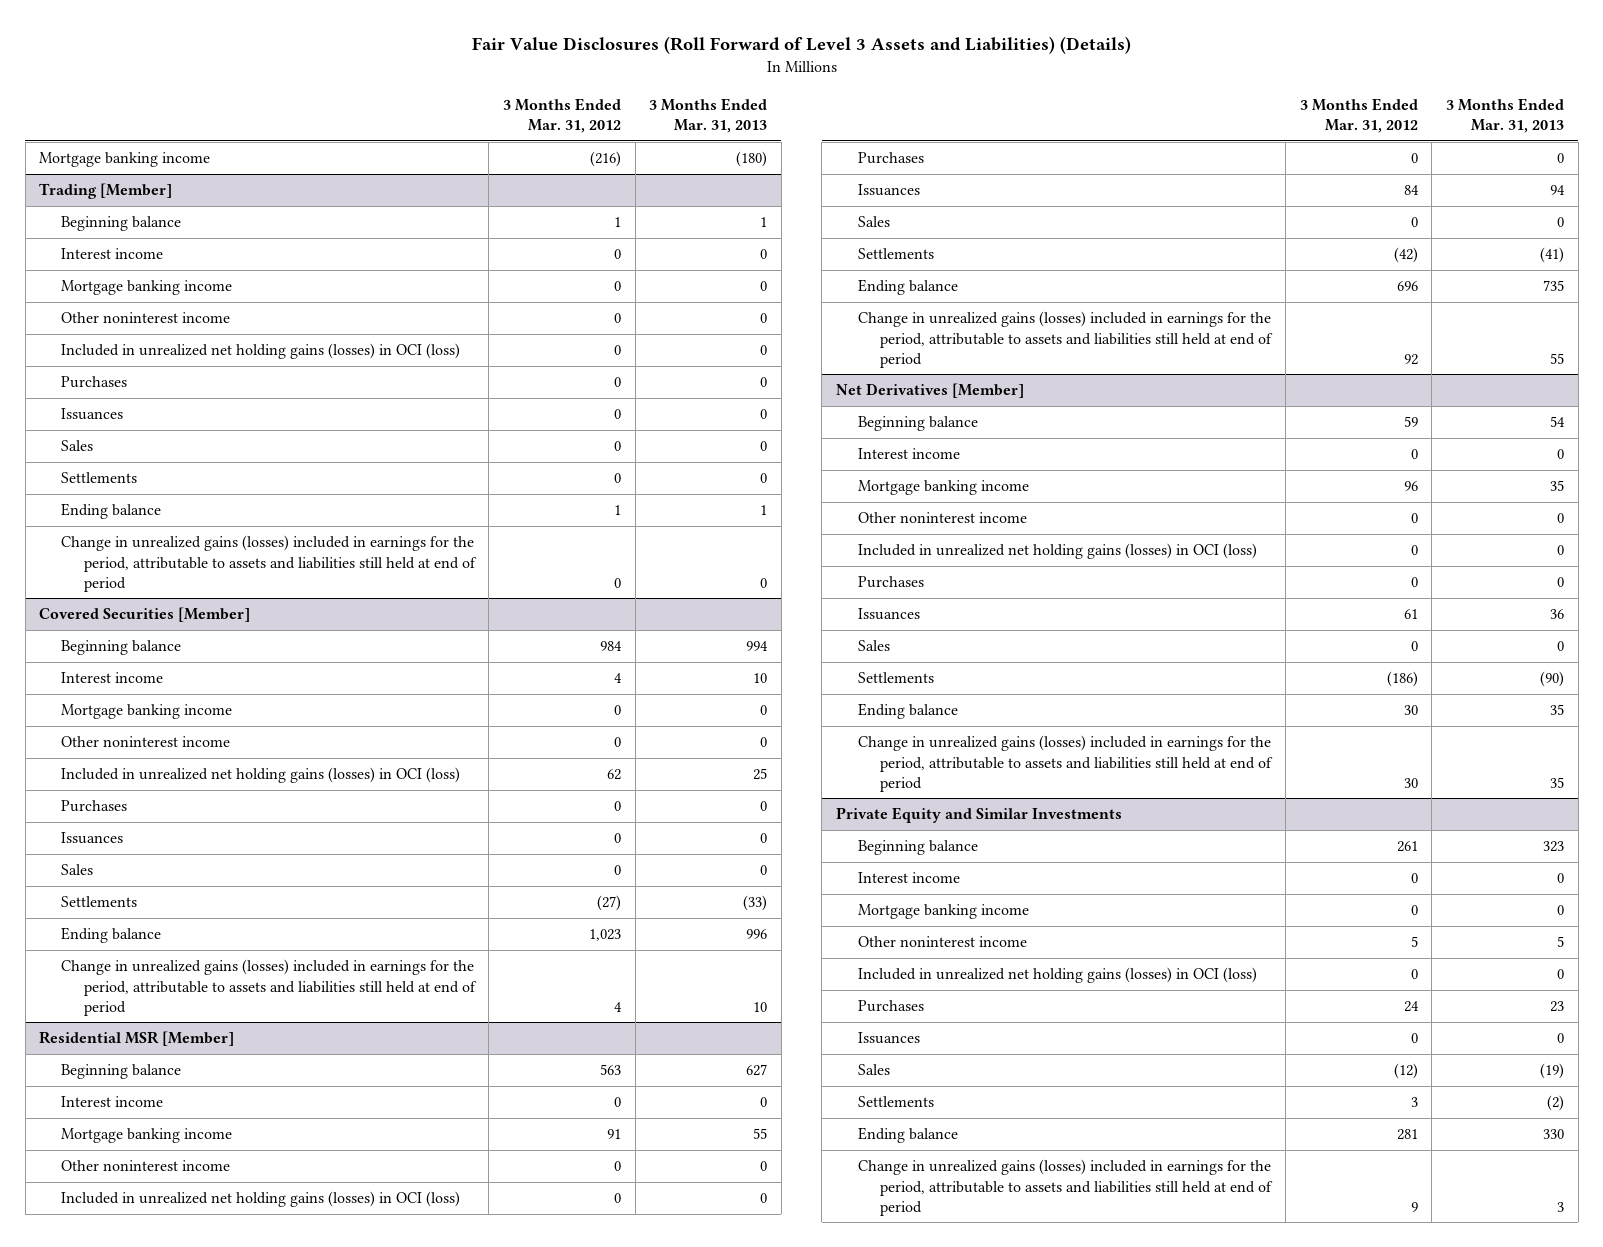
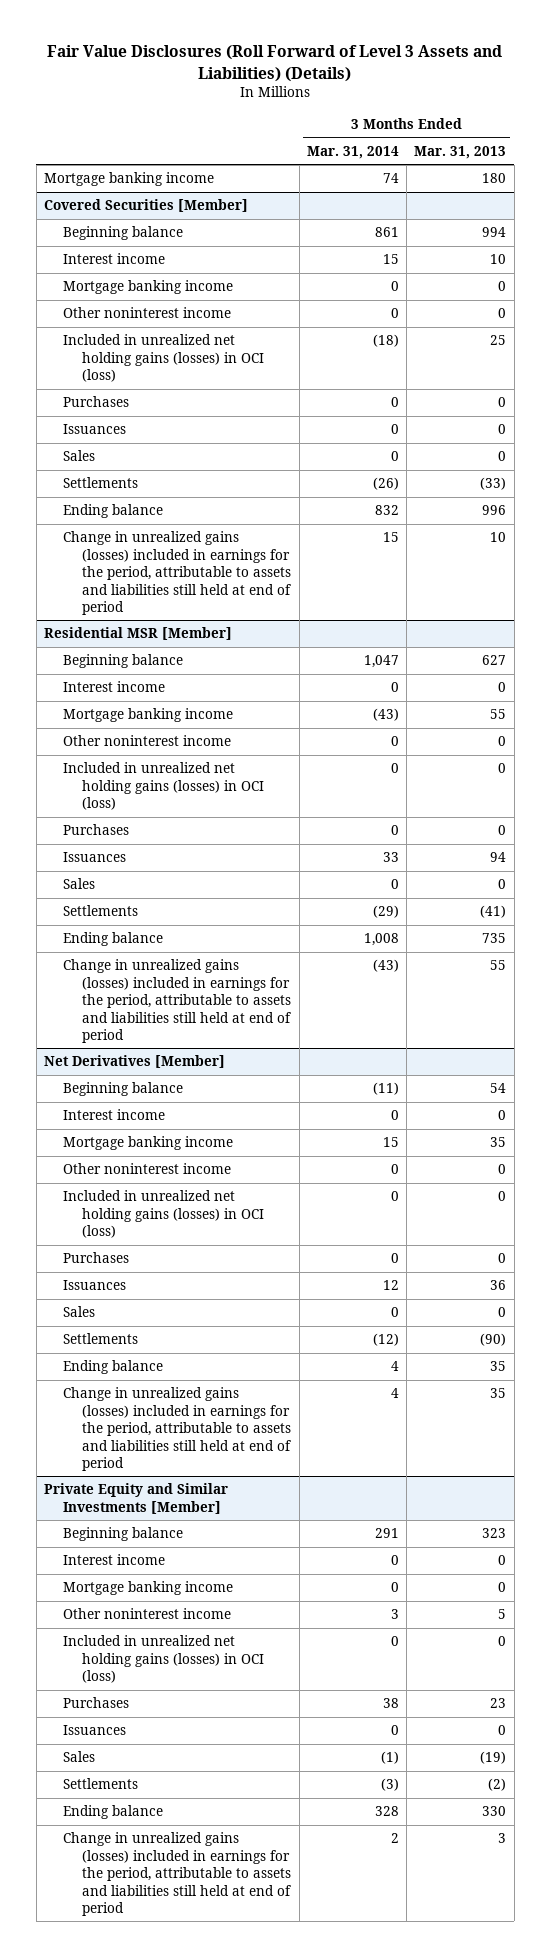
- | 3 Months Ended Mar. 31, 2012 | 3 Months Ended Mar. 31, 2013
+ | 3 Months Ended Mar. 31, 2014 | 3 Months Ended Mar. 31, 2013
- Mortgage banking income | (216) | (180)
- Trading [Member]
- Beginning balance | 1 | 1
- Interest income | 0 | 0
- Mortgage banking income | 0 | 0
- Other noninterest income | 0 | 0
- Included in unrealized net holding gains (losses) in OCI (loss) | 0 | 0
- Purchases | 0 | 0
- Issuances | 0 | 0
- Sales | 0 | 0
- Settlements | 0 | 0
- Ending balance | 1 | 1
- Change in unrealized gains (losses) included in earnings for the period, attributable to assets and liabilities still held at end of period | 0 | 0
+ Mortgage banking income | 74 | 180
- Private Equity and Similar Investments
+ Private Equity and Similar Investments [Member]

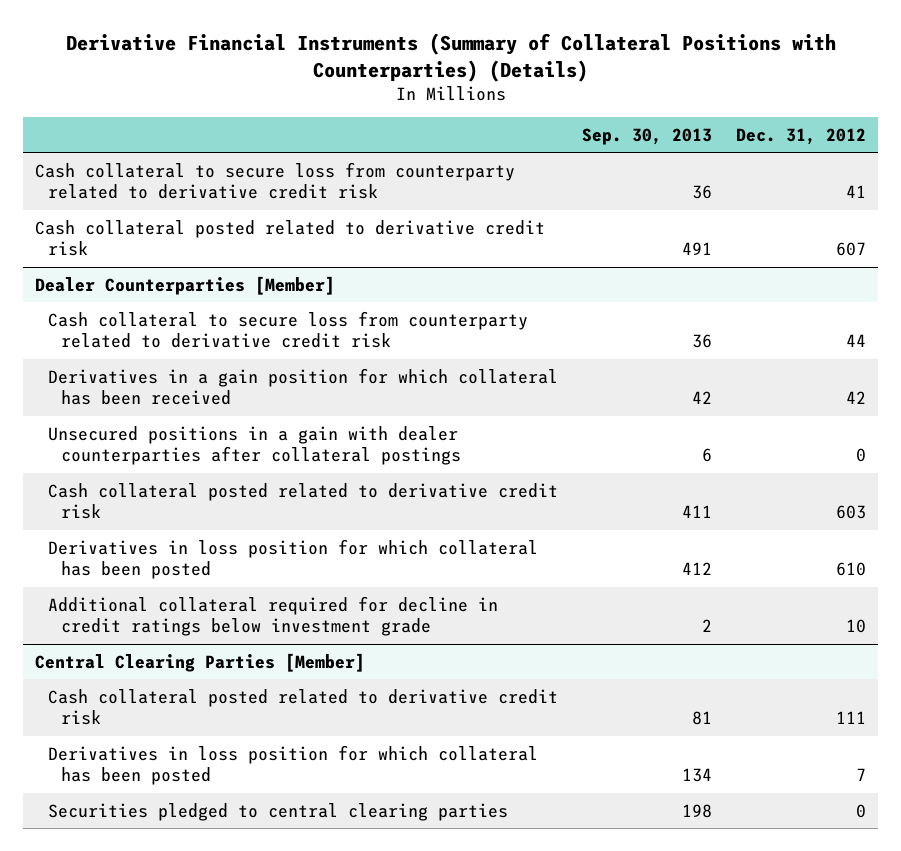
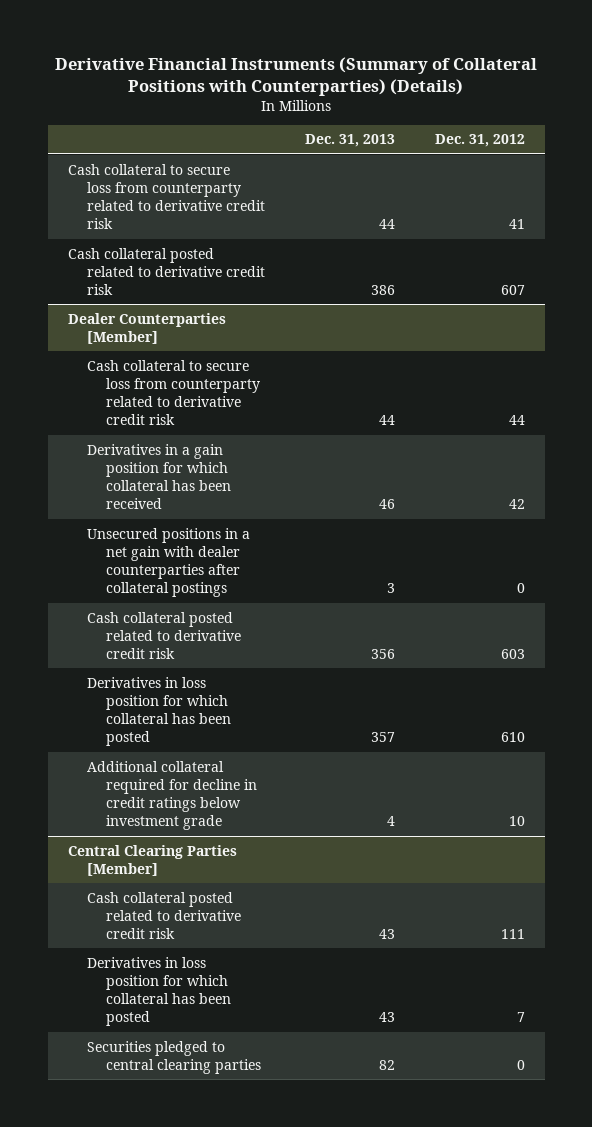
- | Sep. 30, 2013 | Dec. 31, 2012
+ | Dec. 31, 2013 | Dec. 31, 2012
@ Dealer Counterparties [Member]
- Unsecured positions in a gain with dealer counterparties after collateral postings | 6 | 0
+ Unsecured positions in a net gain with dealer counterparties after collateral postings | 3 | 0

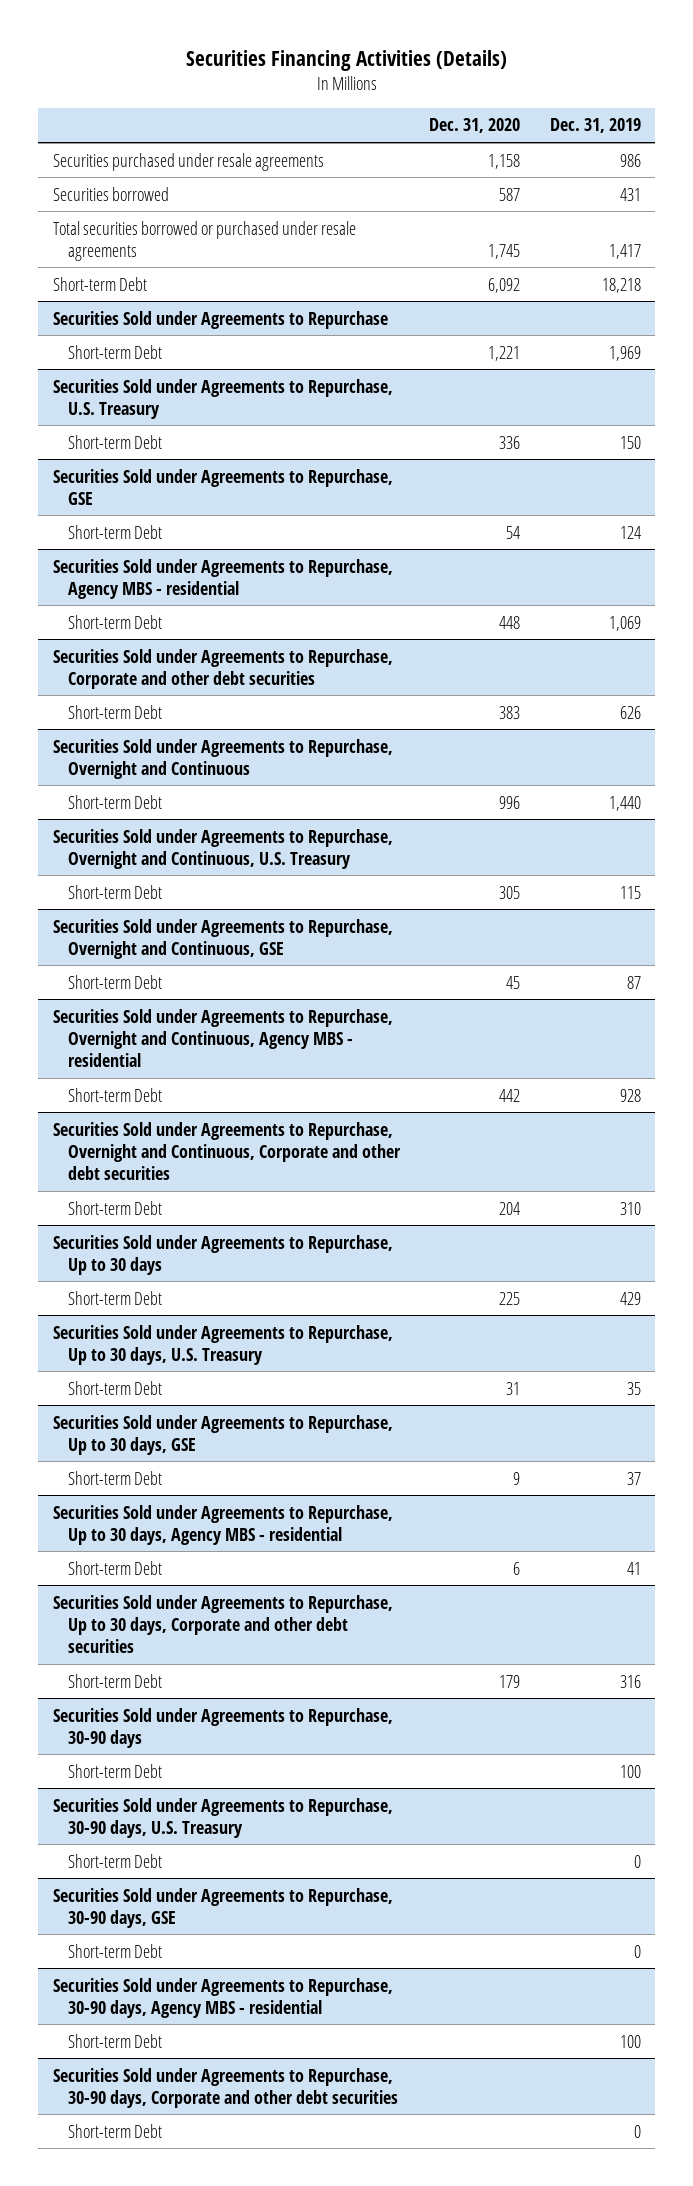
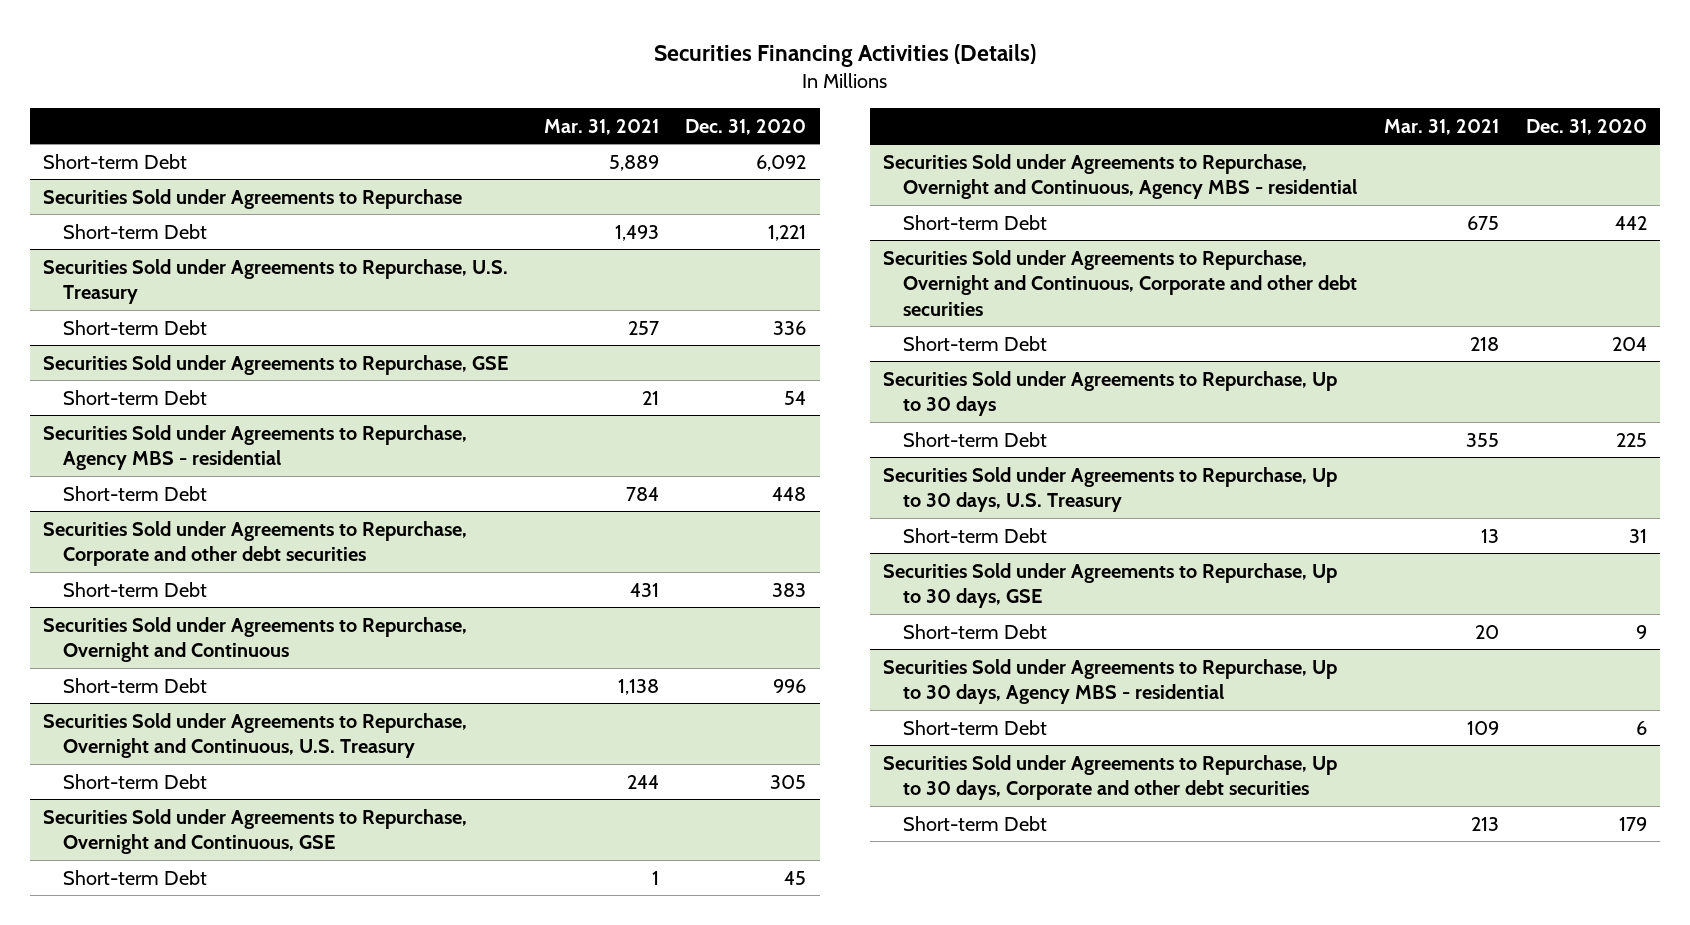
- | Dec. 31, 2020 | Dec. 31, 2019
+ | Mar. 31, 2021 | Dec. 31, 2020
- Securities purchased under resale agreements | 1,158 | 986
- Securities borrowed | 587 | 431
- Total securities borrowed or purchased under resale agreements | 1,745 | 1,417
- Securities Sold under Agreements to Repurchase, 30-90 days
- Short-term Debt | | 100
- Securities Sold under Agreements to Repurchase, 30-90 days, U.S. Treasury
- Short-term Debt | | 0
- Securities Sold under Agreements to Repurchase, 30-90 days, GSE
- Short-term Debt | | 0
- Securities Sold under Agreements to Repurchase, 30-90 days, Agency MBS - residential
- Short-term Debt | | 100
- Securities Sold under Agreements to Repurchase, 30-90 days, Corporate and other debt securities
- Short-term Debt | | 0

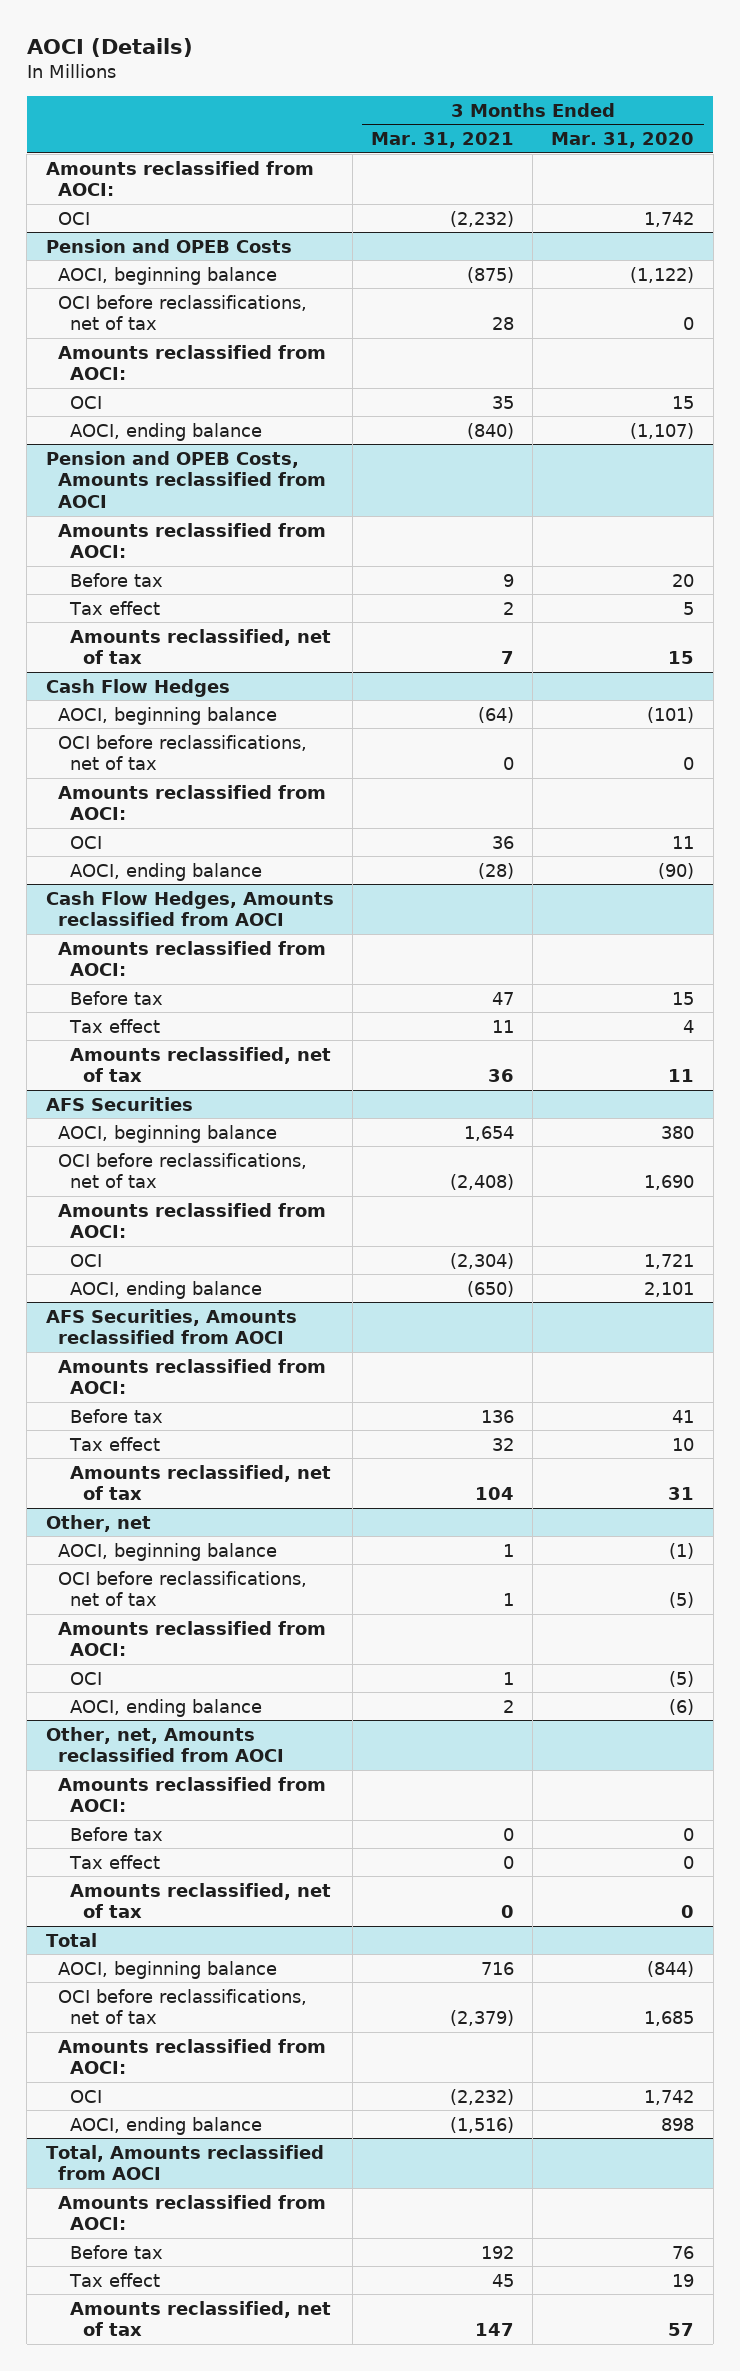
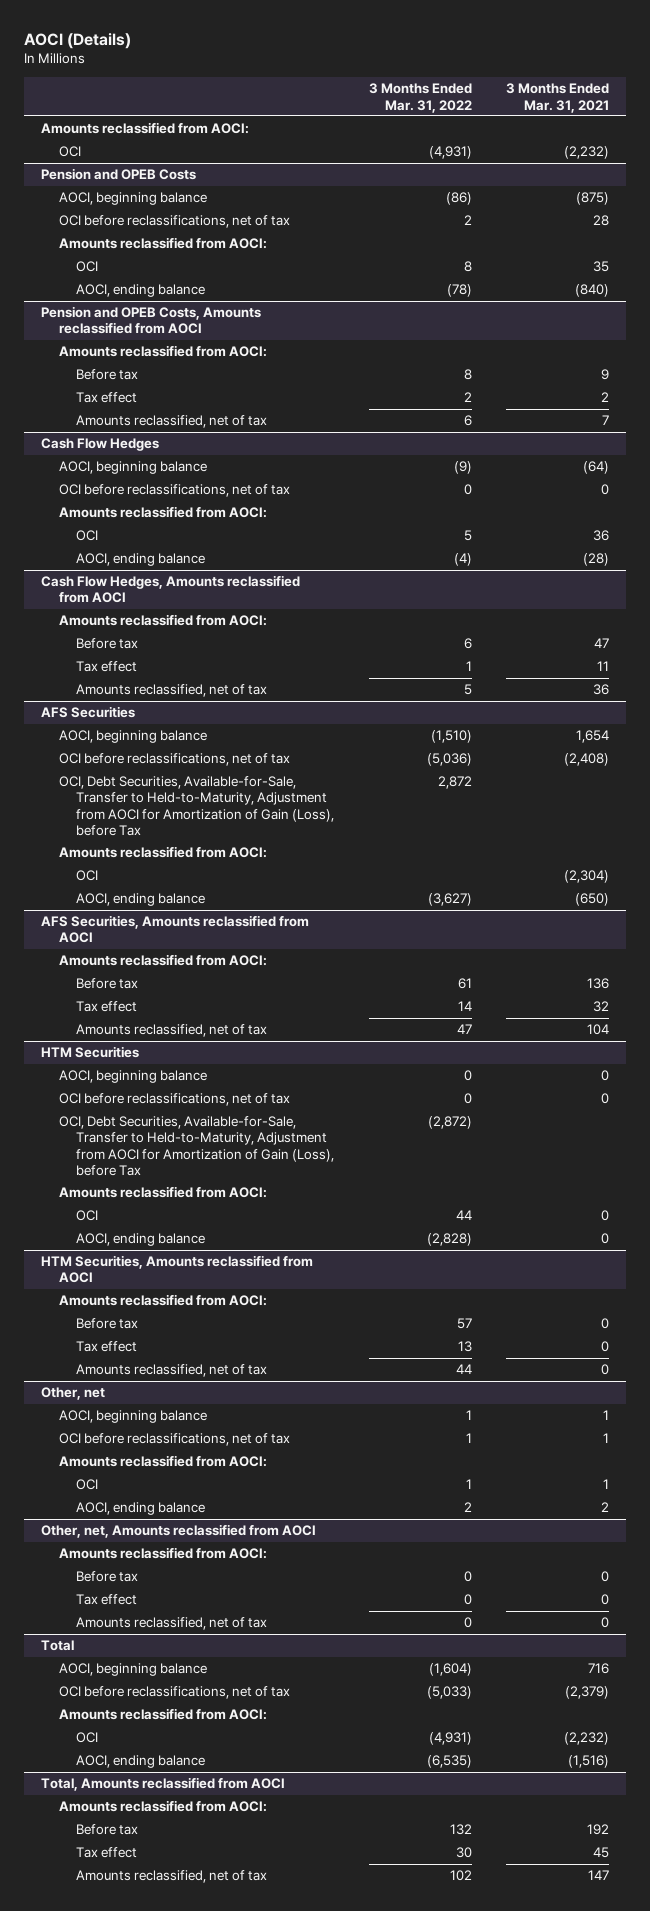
- | 3 Months Ended Mar. 31, 2021 | 3 Months Ended Mar. 31, 2020
+ | 3 Months Ended Mar. 31, 2022 | 3 Months Ended Mar. 31, 2021
@ AFS Securities
+ OCI, Debt Securities, Available-for-Sale, Transfer to Held-to-Maturity, Adjustment from AOCI for Amortization of Gain (Loss), before Tax | 2,872 |
+ HTM Securities
+ AOCI, beginning balance | 0 | 0
+ OCI before reclassifications, net of tax | 0 | 0
+ OCI, Debt Securities, Available-for-Sale, Transfer to Held-to-Maturity, Adjustment from AOCI for Amortization of Gain (Loss), before Tax | (2,872) |
+ Amounts reclassified from AOCI:
+ OCI | 44 | 0
+ AOCI, ending balance | (2,828) | 0
+ HTM Securities, Amounts reclassified from AOCI
+ Amounts reclassified from AOCI:
+ Before tax | 57 | 0
+ Tax effect | 13 | 0
+ Amounts reclassified, net of tax | 44 | 0

